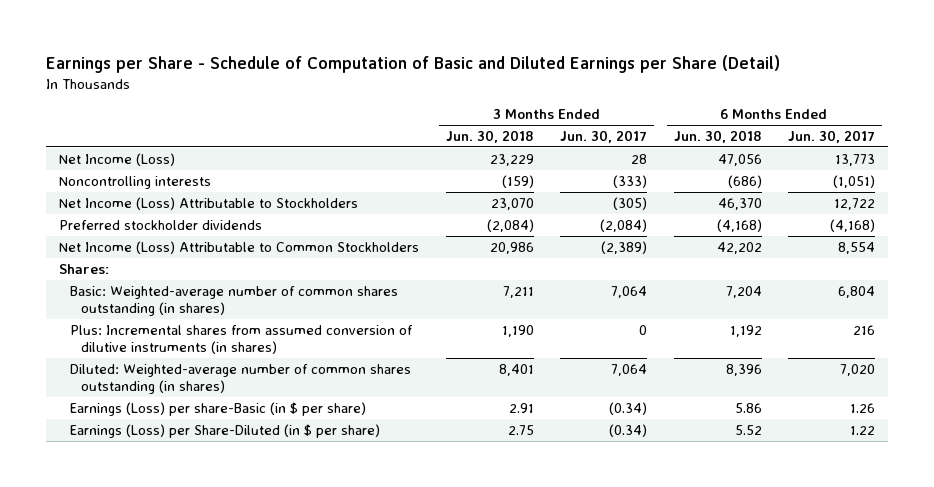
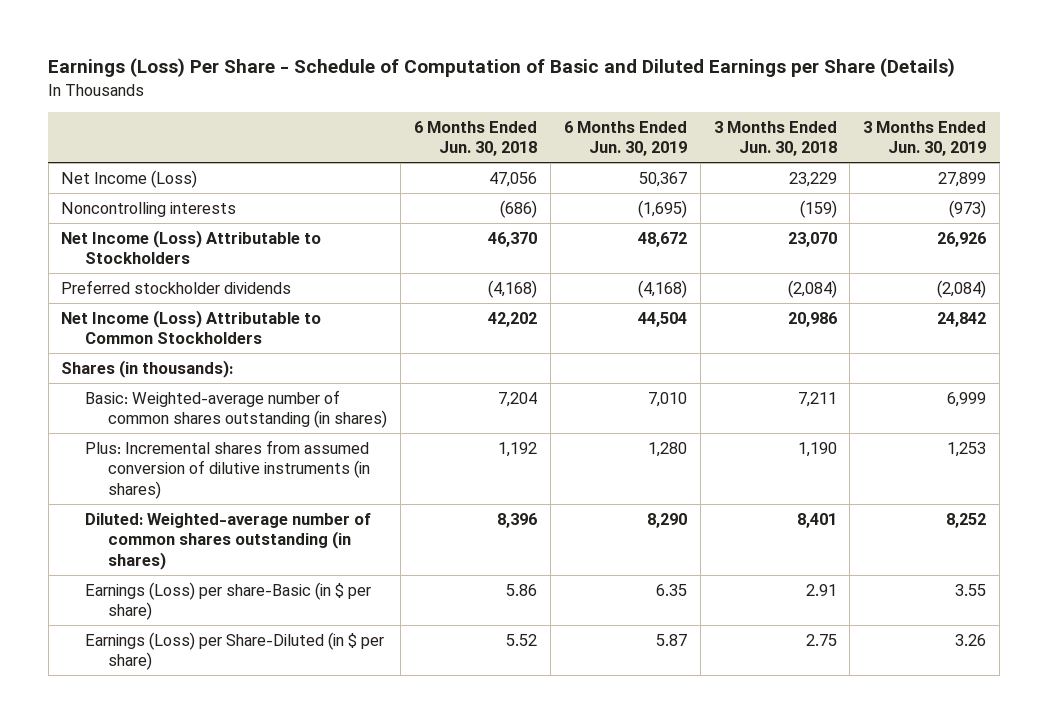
- Earnings per Share - Schedule of Computation of Basic and Diluted Earnings per Share (Detail)
+ Earnings (Loss) Per Share - Schedule of Computation of Basic and Diluted Earnings per Share (Details)
- | 3 Months Ended Jun. 30, 2018 | 3 Months Ended Jun. 30, 2017 | 6 Months Ended Jun. 30, 2018 | 6 Months Ended Jun. 30, 2017
+ | 6 Months Ended Jun. 30, 2018 | 6 Months Ended Jun. 30, 2019 | 3 Months Ended Jun. 30, 2018 | 3 Months Ended Jun. 30, 2019
- Shares:
+ Shares (in thousands):

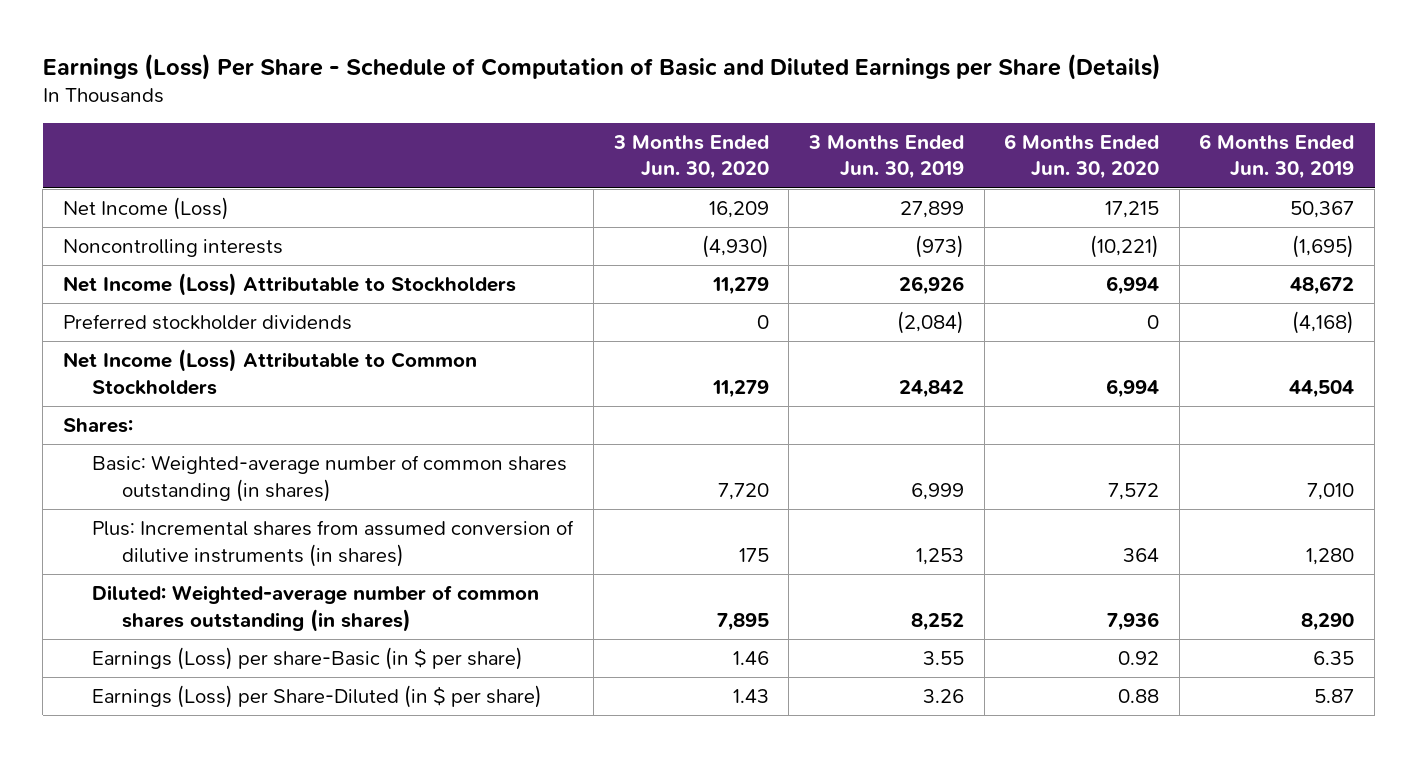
- | 6 Months Ended Jun. 30, 2018 | 6 Months Ended Jun. 30, 2019 | 3 Months Ended Jun. 30, 2018 | 3 Months Ended Jun. 30, 2019
+ | 3 Months Ended Jun. 30, 2020 | 3 Months Ended Jun. 30, 2019 | 6 Months Ended Jun. 30, 2020 | 6 Months Ended Jun. 30, 2019
- Shares (in thousands):
+ Shares:

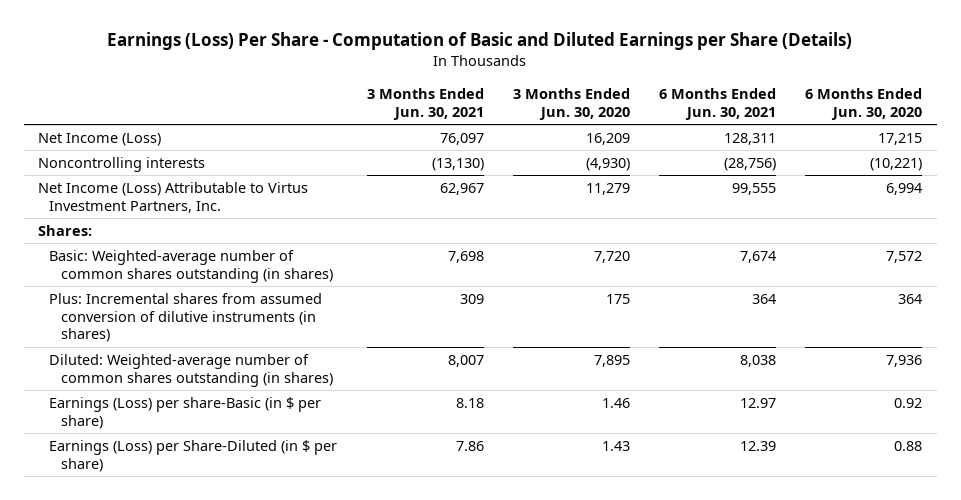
- Earnings (Loss) Per Share - Schedule of Computation of Basic and Diluted Earnings per Share (Details)
+ Earnings (Loss) Per Share - Computation of Basic and Diluted Earnings per Share (Details)
- | 3 Months Ended Jun. 30, 2020 | 3 Months Ended Jun. 30, 2019 | 6 Months Ended Jun. 30, 2020 | 6 Months Ended Jun. 30, 2019
+ | 3 Months Ended Jun. 30, 2021 | 3 Months Ended Jun. 30, 2020 | 6 Months Ended Jun. 30, 2021 | 6 Months Ended Jun. 30, 2020
- Net Income (Loss) Attributable to Stockholders | 11,279 | 26,926 | 6,994 | 48,672
- Preferred stockholder dividends | 0 | (2,084) | 0 | (4,168)
- Net Income (Loss) Attributable to Common Stockholders | 11,279 | 24,842 | 6,994 | 44,504
+ Net Income (Loss) Attributable to Virtus Investment Partners, Inc. | 62,967 | 11,279 | 99,555 | 6,994

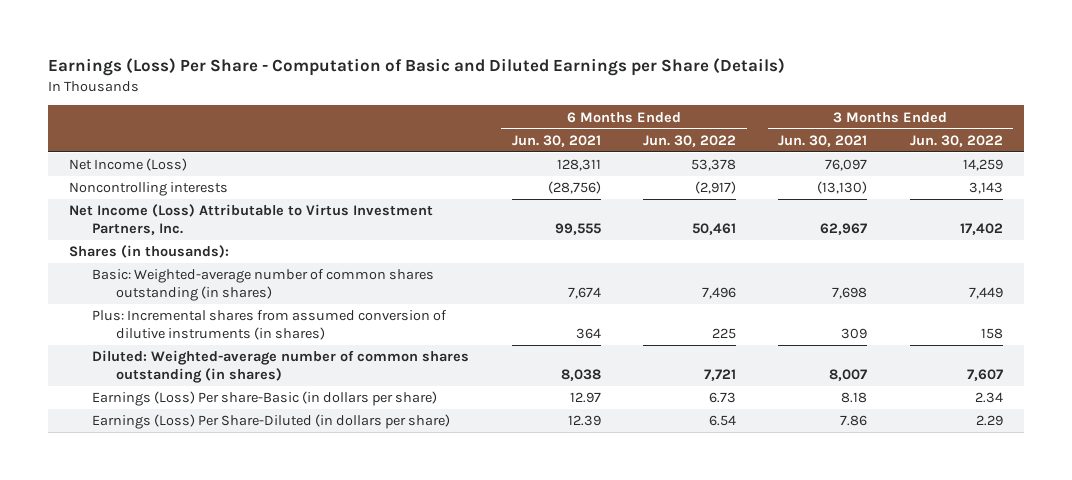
- | 3 Months Ended Jun. 30, 2021 | 3 Months Ended Jun. 30, 2020 | 6 Months Ended Jun. 30, 2021 | 6 Months Ended Jun. 30, 2020
+ | 6 Months Ended Jun. 30, 2021 | 6 Months Ended Jun. 30, 2022 | 3 Months Ended Jun. 30, 2021 | 3 Months Ended Jun. 30, 2022
- Shares:
+ Shares (in thousands):
- Earnings (Loss) per share-Basic (in $ per share) | 8.18 | 1.46 | 12.97 | 0.92
- Earnings (Loss) per Share-Diluted (in $ per share) | 7.86 | 1.43 | 12.39 | 0.88
+ Earnings (Loss) Per share-Basic (in dollars per share) | 12.97 | 6.73 | 8.18 | 2.34
+ Earnings (Loss) Per Share-Diluted (in dollars per share) | 12.39 | 6.54 | 7.86 | 2.29

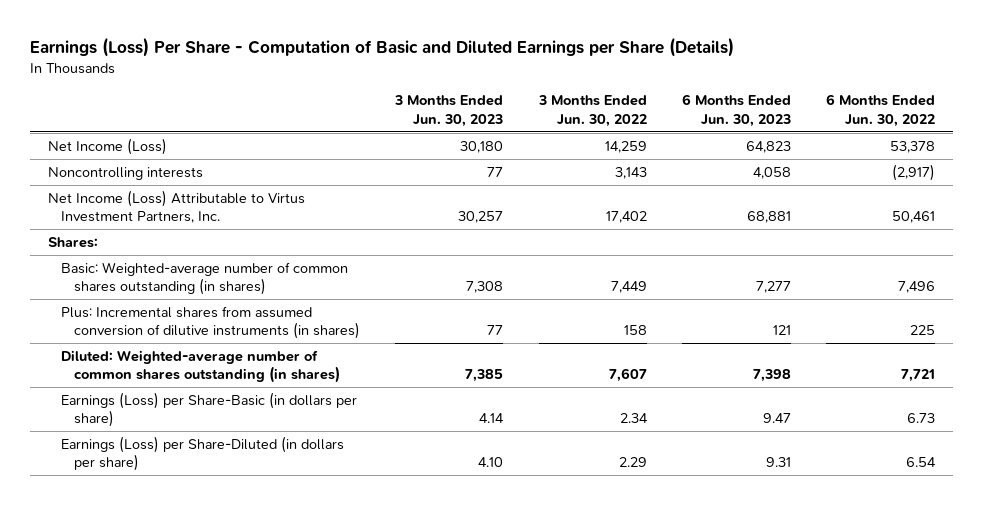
- | 6 Months Ended Jun. 30, 2021 | 6 Months Ended Jun. 30, 2022 | 3 Months Ended Jun. 30, 2021 | 3 Months Ended Jun. 30, 2022
+ | 3 Months Ended Jun. 30, 2023 | 3 Months Ended Jun. 30, 2022 | 6 Months Ended Jun. 30, 2023 | 6 Months Ended Jun. 30, 2022
- Shares (in thousands):
+ Shares:
- Earnings (Loss) Per share-Basic (in dollars per share) | 12.97 | 6.73 | 8.18 | 2.34
- Earnings (Loss) Per Share-Diluted (in dollars per share) | 12.39 | 6.54 | 7.86 | 2.29
+ Earnings (Loss) per Share-Basic (in dollars per share) | 4.14 | 2.34 | 9.47 | 6.73
+ Earnings (Loss) per Share-Diluted (in dollars per share) | 4.10 | 2.29 | 9.31 | 6.54

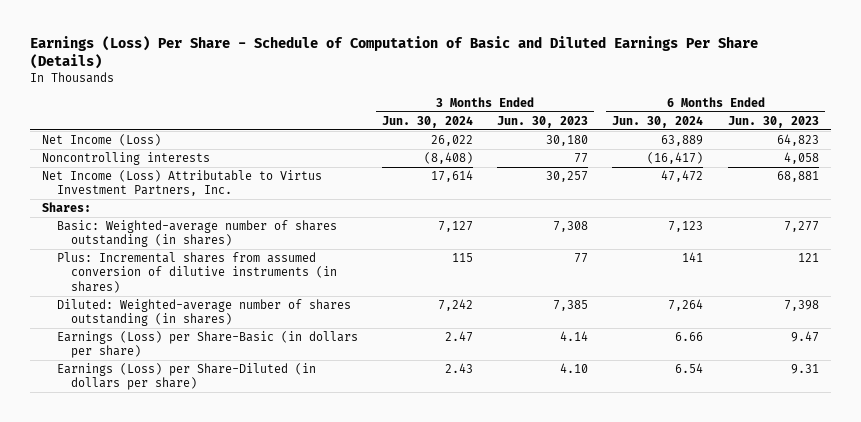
- Earnings (Loss) Per Share - Computation of Basic and Diluted Earnings per Share (Details)
+ Earnings (Loss) Per Share - Schedule of Computation of Basic and Diluted Earnings Per Share (Details)
- | 3 Months Ended Jun. 30, 2023 | 3 Months Ended Jun. 30, 2022 | 6 Months Ended Jun. 30, 2023 | 6 Months Ended Jun. 30, 2022
+ | 3 Months Ended Jun. 30, 2024 | 3 Months Ended Jun. 30, 2023 | 6 Months Ended Jun. 30, 2024 | 6 Months Ended Jun. 30, 2023
- Basic: Weighted-average number of common shares outstanding (in shares) | 7,308 | 7,449 | 7,277 | 7,496
+ Basic: Weighted-average number of shares outstanding (in shares) | 7,127 | 7,308 | 7,123 | 7,277
- Diluted: Weighted-average number of common shares outstanding (in shares) | 7,385 | 7,607 | 7,398 | 7,721
+ Diluted: Weighted-average number of shares outstanding (in shares) | 7,242 | 7,385 | 7,264 | 7,398

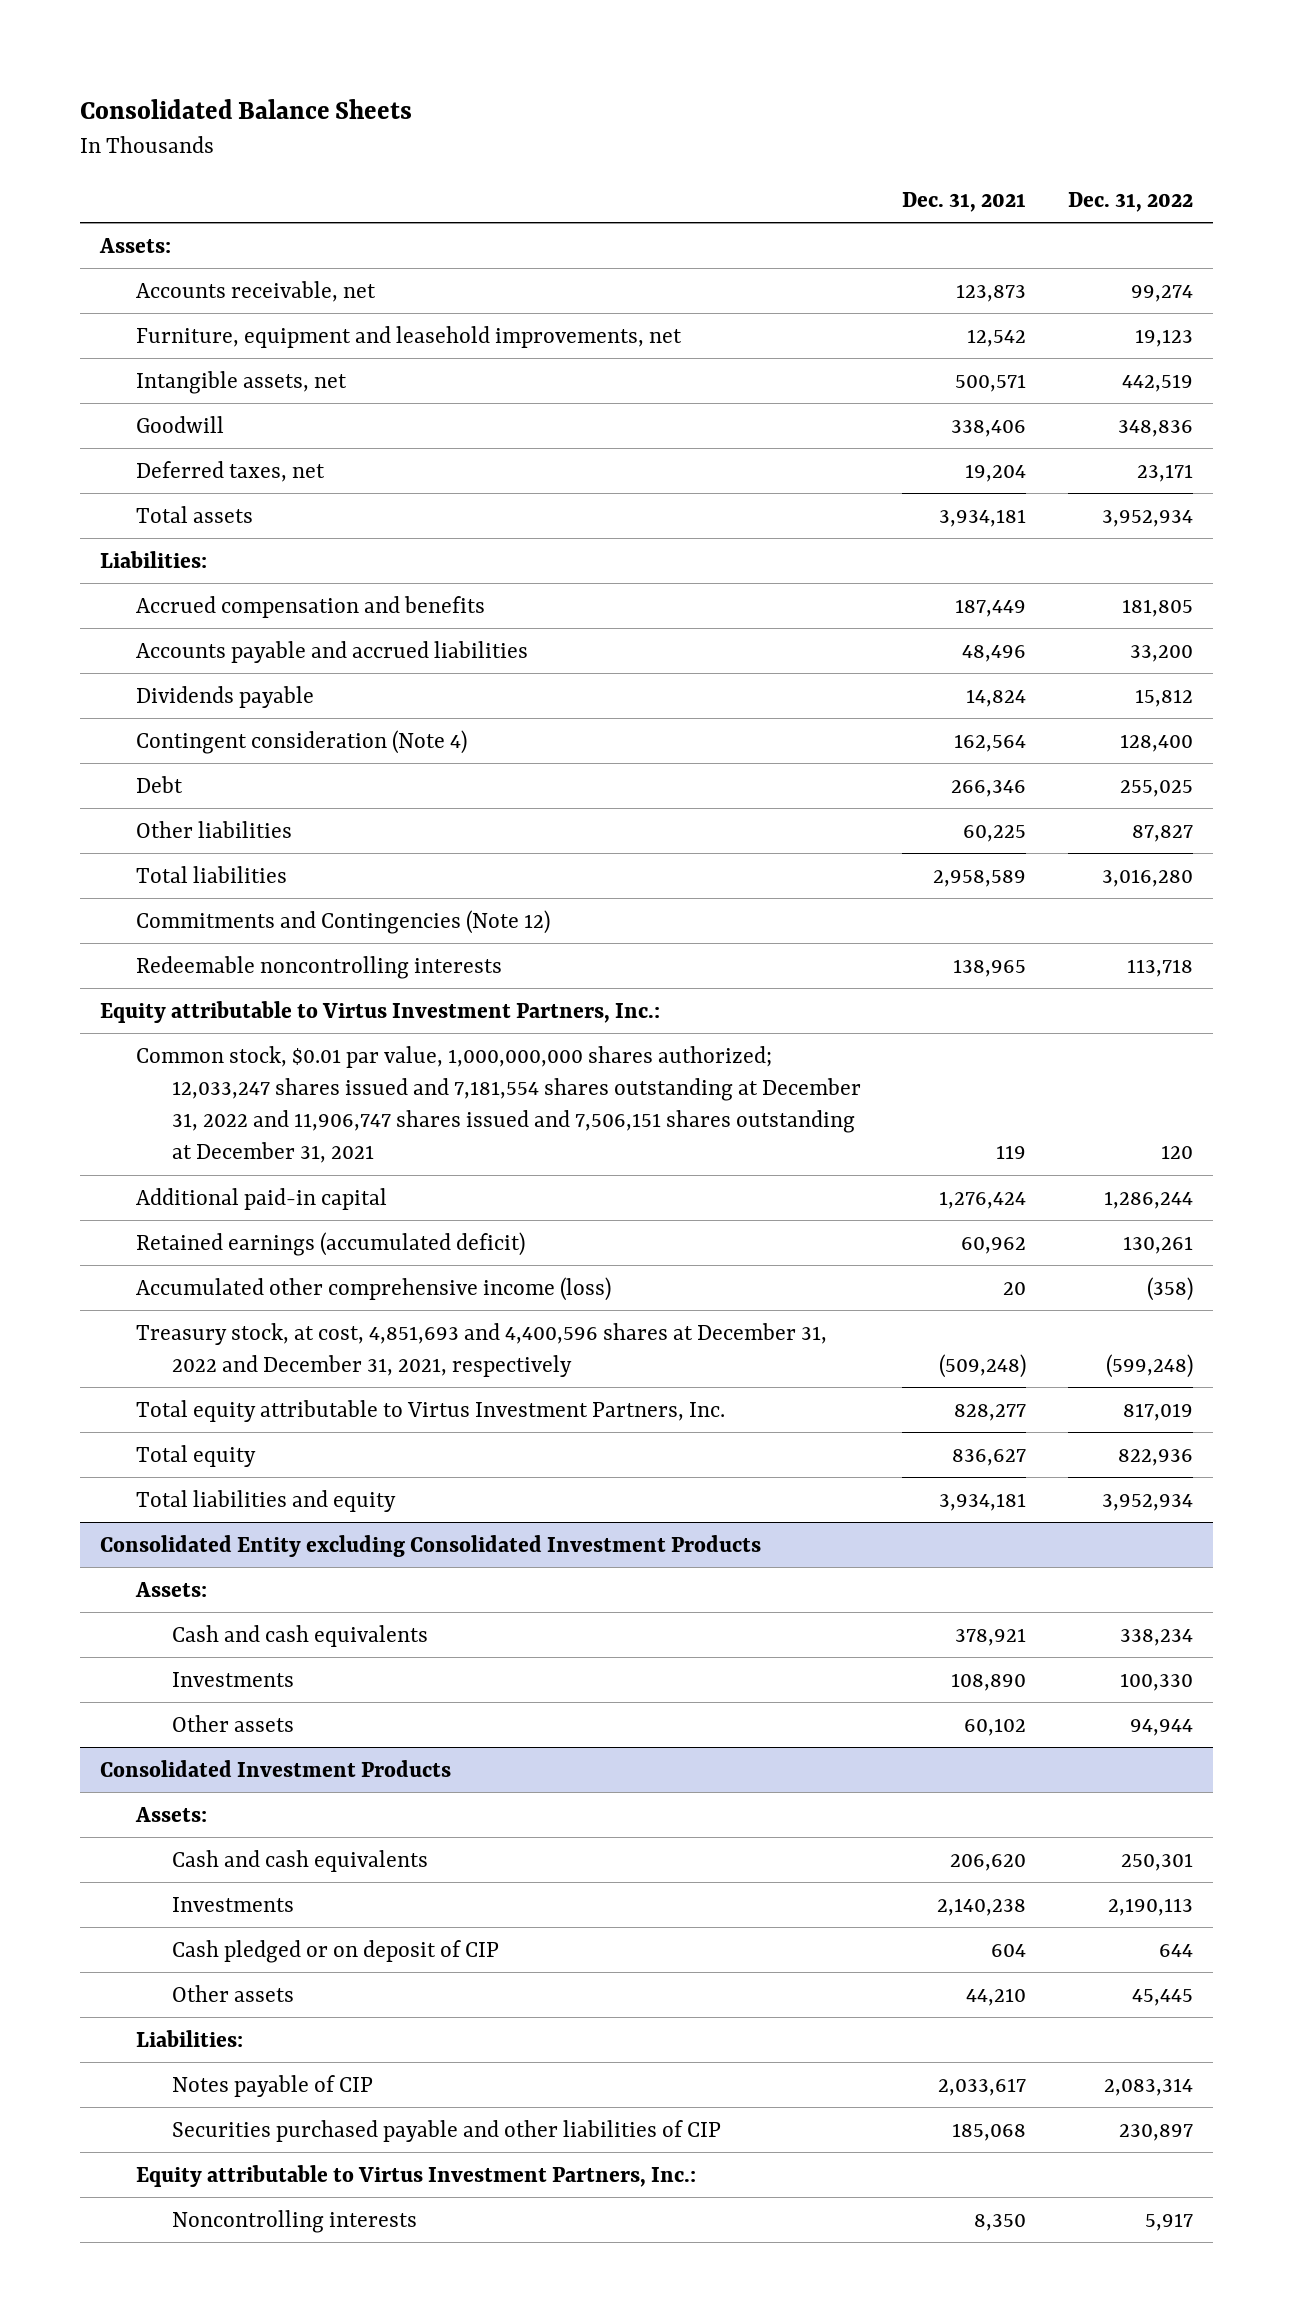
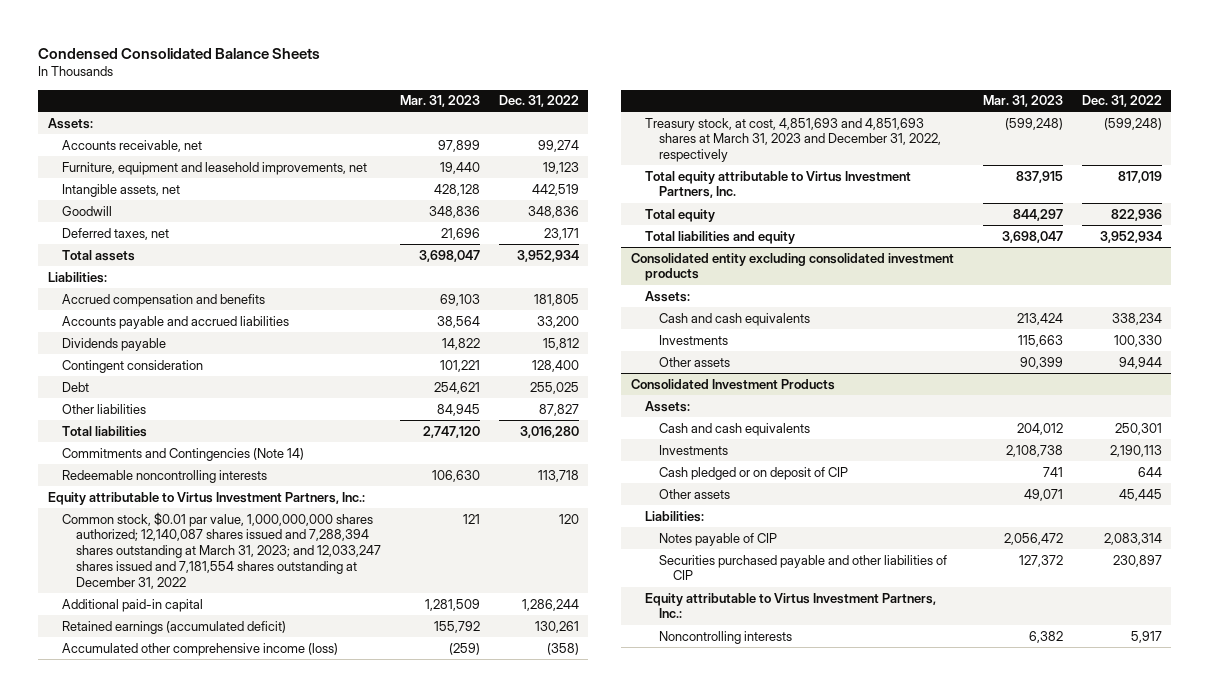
- Consolidated Balance Sheets
+ Condensed Consolidated Balance Sheets
- | Dec. 31, 2021 | Dec. 31, 2022
+ | Mar. 31, 2023 | Dec. 31, 2022
- Contingent consideration (Note 4) | 162,564 | 128,400
+ Contingent consideration | 101,221 | 128,400
- Commitments and Contingencies (Note 12)
+ Commitments and Contingencies (Note 14)
- Common stock, $0.01 par value, 1,000,000,000 shares authorized; 12,033,247 shares issued and 7,181,554 shares outstanding at December 31, 2022 and 11,906,747 shares issued and 7,506,151 shares outstanding at December 31, 2021 | 119 | 120
+ Common stock, $0.01 par value, 1,000,000,000 shares authorized; 12,140,087 shares issued and 7,288,394 shares outstanding at March 31, 2023; and 12,033,247 shares issued and 7,181,554 shares outstanding at December 31, 2022 | 121 | 120
- Treasury stock, at cost, 4,851,693 and 4,400,596 shares at December 31, 2022 and December 31, 2021, respectively | (509,248) | (599,248)
+ Treasury stock, at cost, 4,851,693 and 4,851,693 shares at March 31, 2023 and December 31, 2022, respectively | (599,248) | (599,248)
- Consolidated Entity excluding Consolidated Investment Products
+ Consolidated entity excluding consolidated investment products

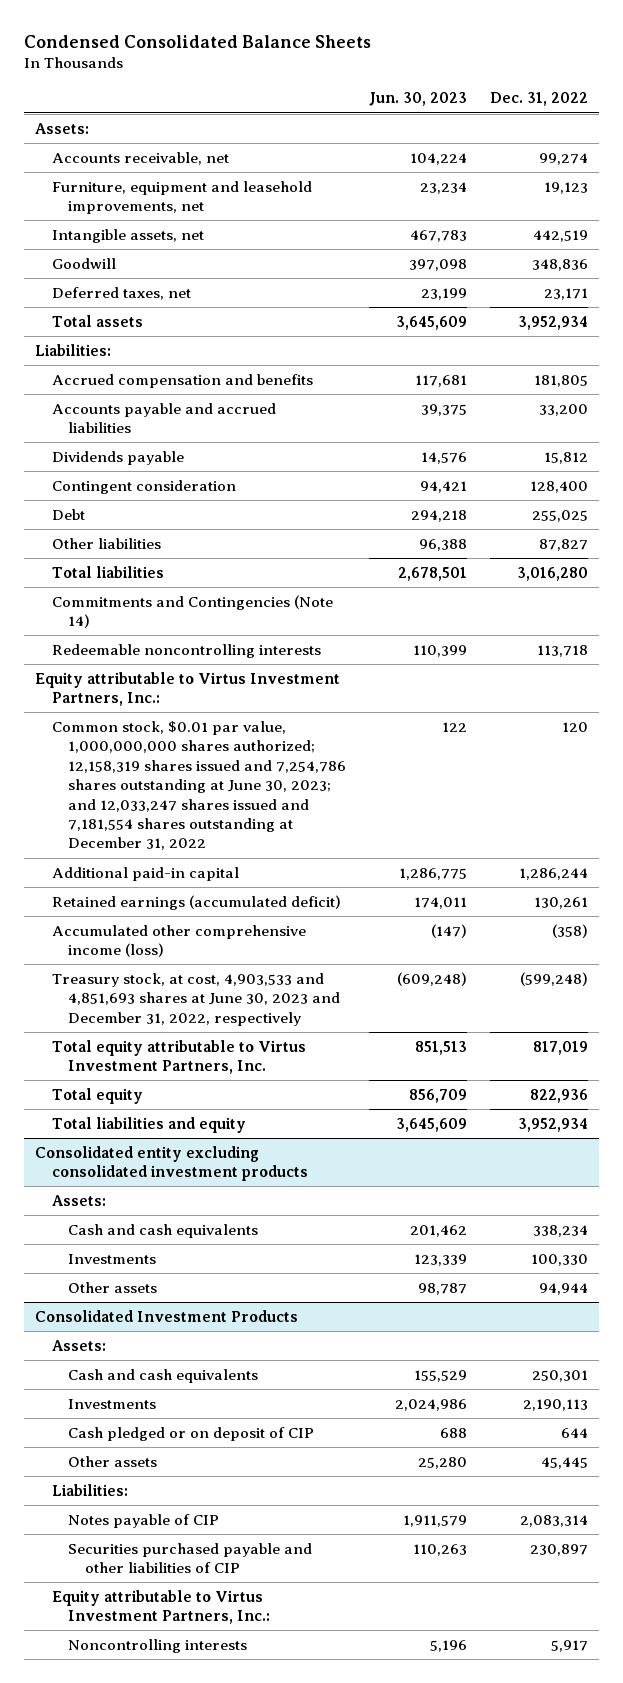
- | Mar. 31, 2023 | Dec. 31, 2022
+ | Jun. 30, 2023 | Dec. 31, 2022
- Common stock, $0.01 par value, 1,000,000,000 shares authorized; 12,140,087 shares issued and 7,288,394 shares outstanding at March 31, 2023; and 12,033,247 shares issued and 7,181,554 shares outstanding at December 31, 2022 | 121 | 120
+ Common stock, $0.01 par value, 1,000,000,000 shares authorized; 12,158,319 shares issued and 7,254,786 shares outstanding at June 30, 2023; and 12,033,247 shares issued and 7,181,554 shares outstanding at December 31, 2022 | 122 | 120
- Treasury stock, at cost, 4,851,693 and 4,851,693 shares at March 31, 2023 and December 31, 2022, respectively | (599,248) | (599,248)
+ Treasury stock, at cost, 4,903,533 and 4,851,693 shares at June 30, 2023 and December 31, 2022, respectively | (609,248) | (599,248)

